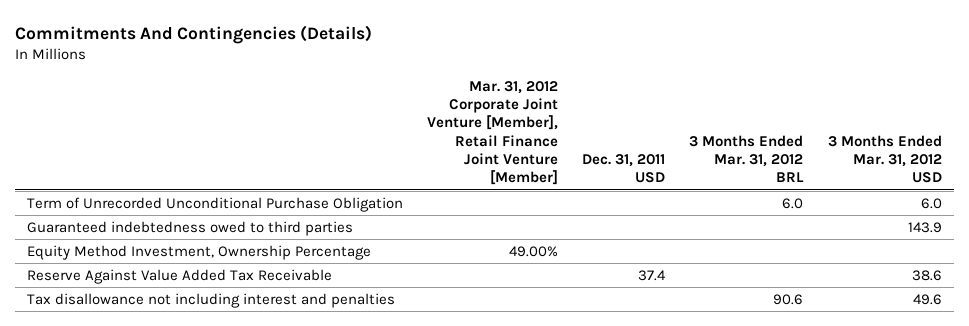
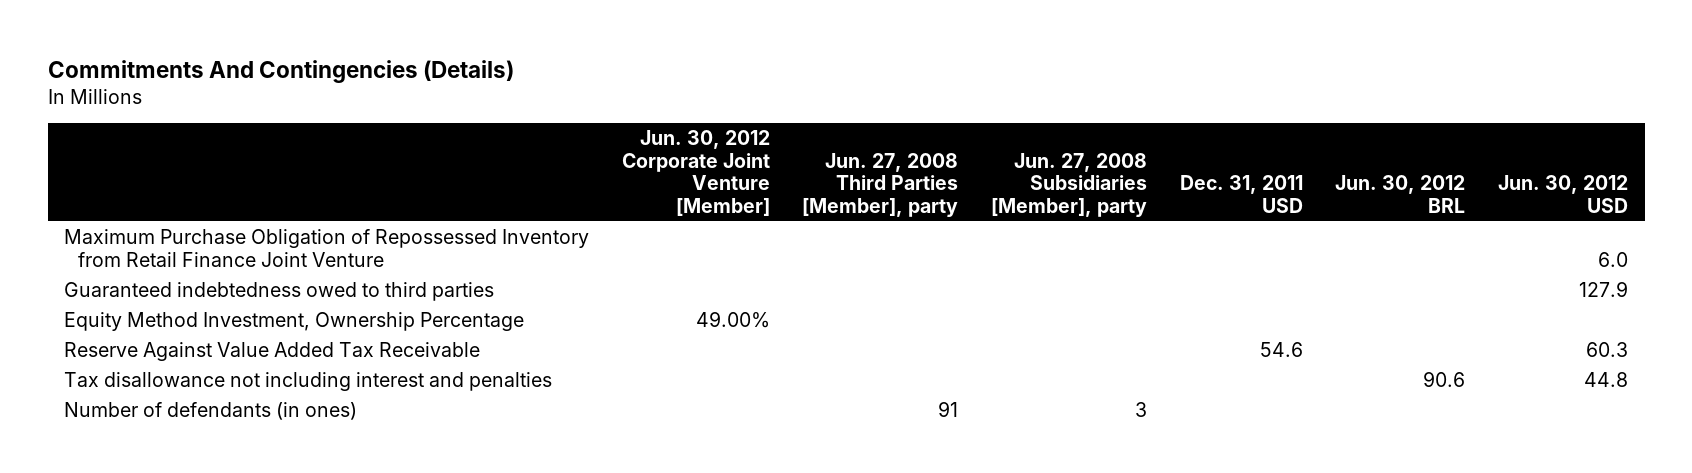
- | Mar. 31, 2012 Corporate Joint Venture [Member], Retail Finance Joint Venture [Member] | Dec. 31, 2011 USD | 3 Months Ended Mar. 31, 2012 BRL | 3 Months Ended Mar. 31, 2012 USD
+ | Jun. 30, 2012 Corporate Joint Venture [Member] | Jun. 27, 2008 Third Parties [Member], party | Jun. 27, 2008 Subsidiaries [Member], party | Dec. 31, 2011 USD | Jun. 30, 2012 BRL | Jun. 30, 2012 USD
- Term of Unrecorded Unconditional Purchase Obligation | | | 6.0 | 6.0
+ Maximum Purchase Obligation of Repossessed Inventory from Retail Finance Joint Venture | | | | | | 6.0
- Reserve Against Value Added Tax Receivable | | 37.4 | | 38.6
+ Reserve Against Value Added Tax Receivable | | | | 54.6 | | 60.3
+ Number of defendants (in ones) | | 91 | 3 | | |

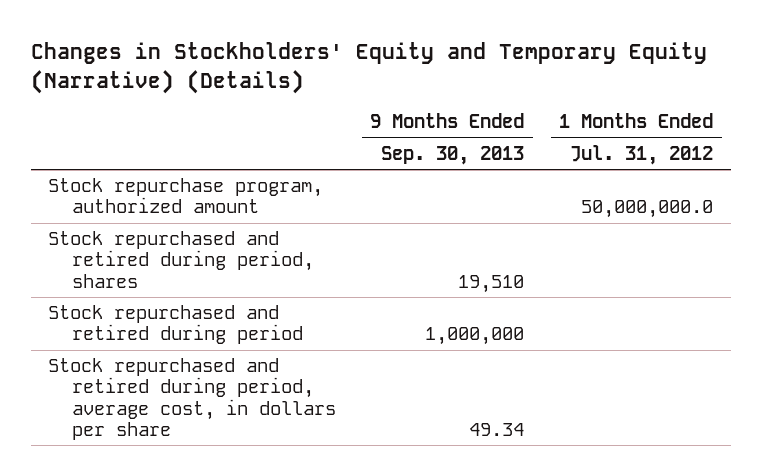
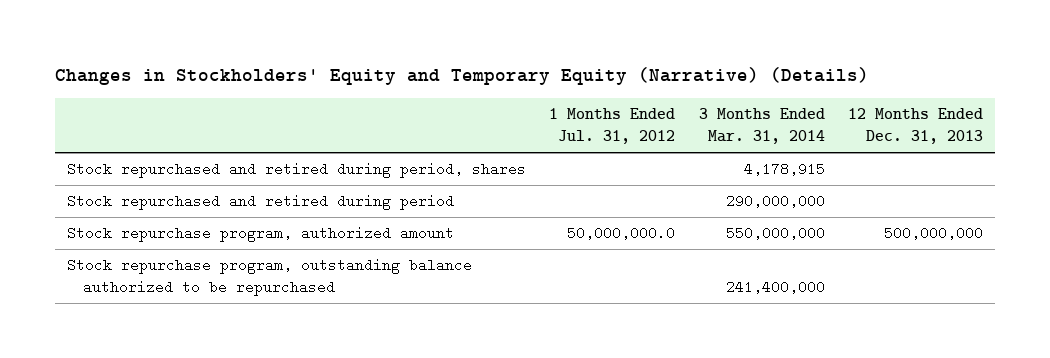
- | 9 Months Ended Sep. 30, 2013 | 1 Months Ended Jul. 31, 2012
+ | 1 Months Ended Jul. 31, 2012 | 3 Months Ended Mar. 31, 2014 | 12 Months Ended Dec. 31, 2013
- Stock repurchased and retired during period, average cost, in dollars per share | 49.34 |
moved down: Stock repurchase program, authorized amount | 50,000,000.0 | 550,000,000 | 500,000,000
+ Stock repurchase program, outstanding balance authorized to be repurchased | | 241,400,000 |

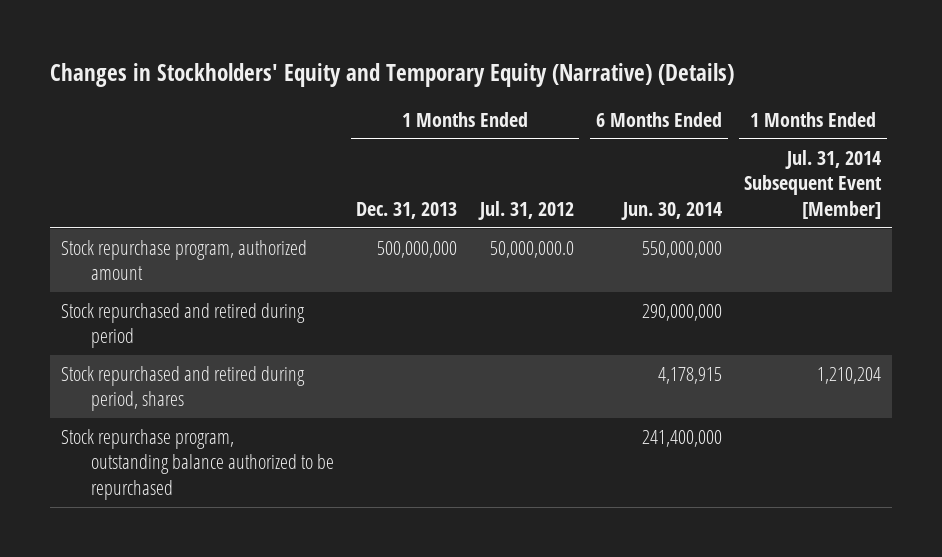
- | 1 Months Ended Jul. 31, 2012 | 3 Months Ended Mar. 31, 2014 | 12 Months Ended Dec. 31, 2013
+ | 1 Months Ended Dec. 31, 2013 | 1 Months Ended Jul. 31, 2012 | 6 Months Ended Jun. 30, 2014 | 1 Months Ended Jul. 31, 2014 Subsequent Event [Member]
moved down: Stock repurchased and retired during period | | | 290,000,000 |
moved down: Stock repurchased and retired during period, shares | | | 4,178,915 | 1,210,204

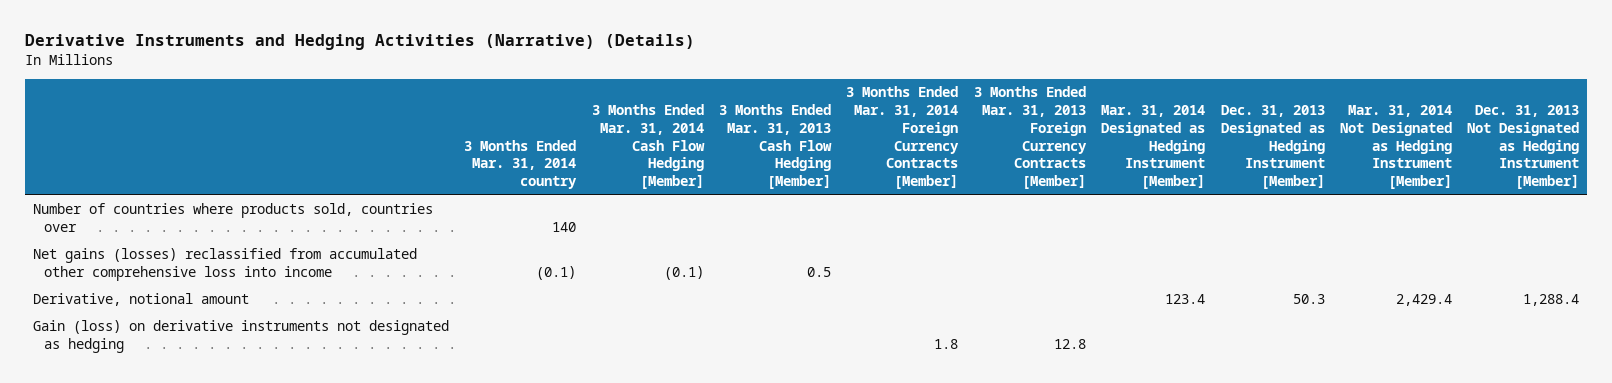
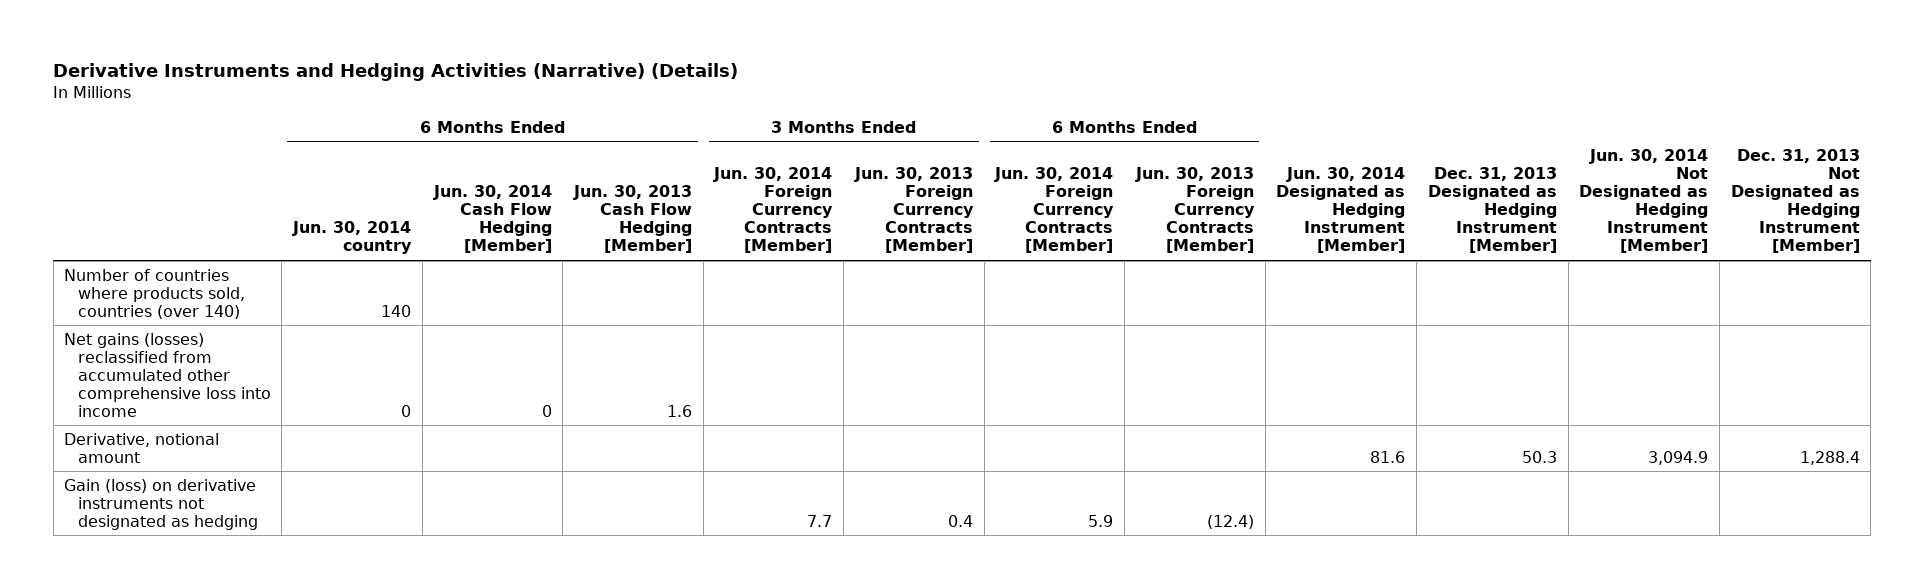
- | 3 Months Ended Mar. 31, 2014 country | 3 Months Ended Mar. 31, 2014 Cash Flow Hedging [Member] | 3 Months Ended Mar. 31, 2013 Cash Flow Hedging [Member] | 3 Months Ended Mar. 31, 2014 Foreign Currency Contracts [Member] | 3 Months Ended Mar. 31, 2013 Foreign Currency Contracts [Member] | Mar. 31, 2014 Designated as Hedging Instrument [Member] | Dec. 31, 2013 Designated as Hedging Instrument [Member] | Mar. 31, 2014 Not Designated as Hedging Instrument [Member] | Dec. 31, 2013 Not Designated as Hedging Instrument [Member]
+ | 6 Months Ended Jun. 30, 2014 country | 6 Months Ended Jun. 30, 2014 Cash Flow Hedging [Member] | 6 Months Ended Jun. 30, 2013 Cash Flow Hedging [Member] | 3 Months Ended Jun. 30, 2014 Foreign Currency Contracts [Member] | 3 Months Ended Jun. 30, 2013 Foreign Currency Contracts [Member] | 6 Months Ended Jun. 30, 2014 Foreign Currency Contracts [Member] | 6 Months Ended Jun. 30, 2013 Foreign Currency Contracts [Member] | Jun. 30, 2014 Designated as Hedging Instrument [Member] | Dec. 31, 2013 Designated as Hedging Instrument [Member] | Jun. 30, 2014 Not Designated as Hedging Instrument [Member] | Dec. 31, 2013 Not Designated as Hedging Instrument [Member]
- Number of countries where products sold, countries over | 140 | | | | | | | |
+ Number of countries where products sold, countries (over 140) | 140 | | | | | | | | | |

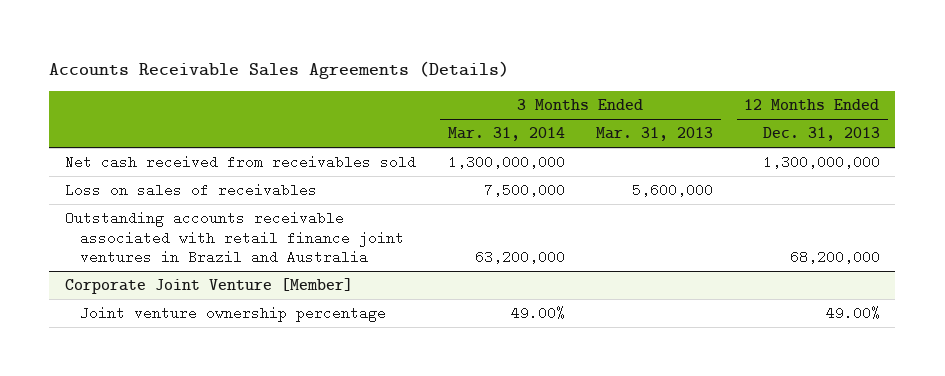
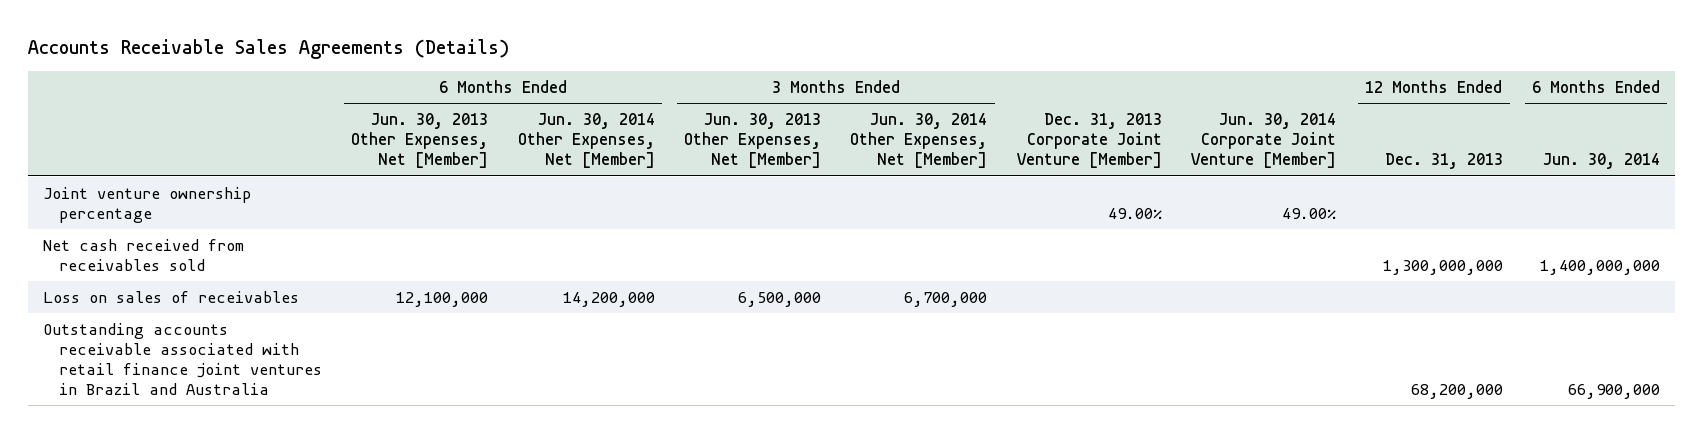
- | 3 Months Ended Mar. 31, 2014 | 3 Months Ended Mar. 31, 2013 | 12 Months Ended Dec. 31, 2013
+ | 6 Months Ended Jun. 30, 2013 Other Expenses, Net [Member] | 6 Months Ended Jun. 30, 2014 Other Expenses, Net [Member] | 3 Months Ended Jun. 30, 2013 Other Expenses, Net [Member] | 3 Months Ended Jun. 30, 2014 Other Expenses, Net [Member] | Dec. 31, 2013 Corporate Joint Venture [Member] | Jun. 30, 2014 Corporate Joint Venture [Member] | 12 Months Ended Dec. 31, 2013 | 6 Months Ended Jun. 30, 2014
+ Joint venture ownership percentage | | | | | 49.00% | 49.00% | |
- Corporate Joint Venture [Member]
- Joint venture ownership percentage | 49.00% | | 49.00%

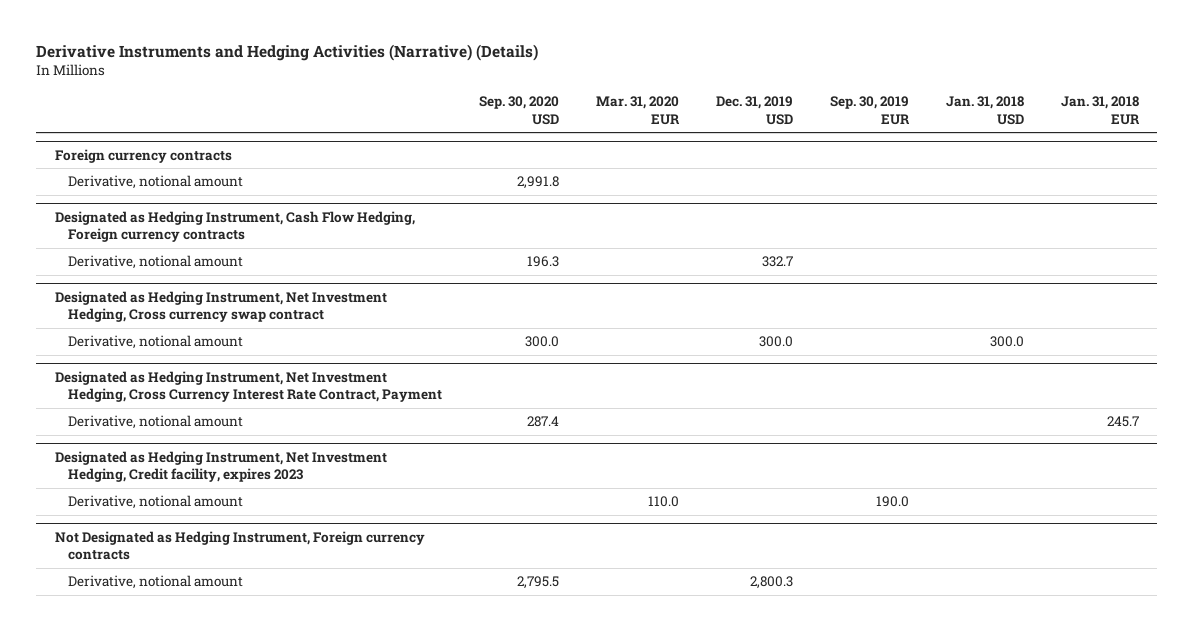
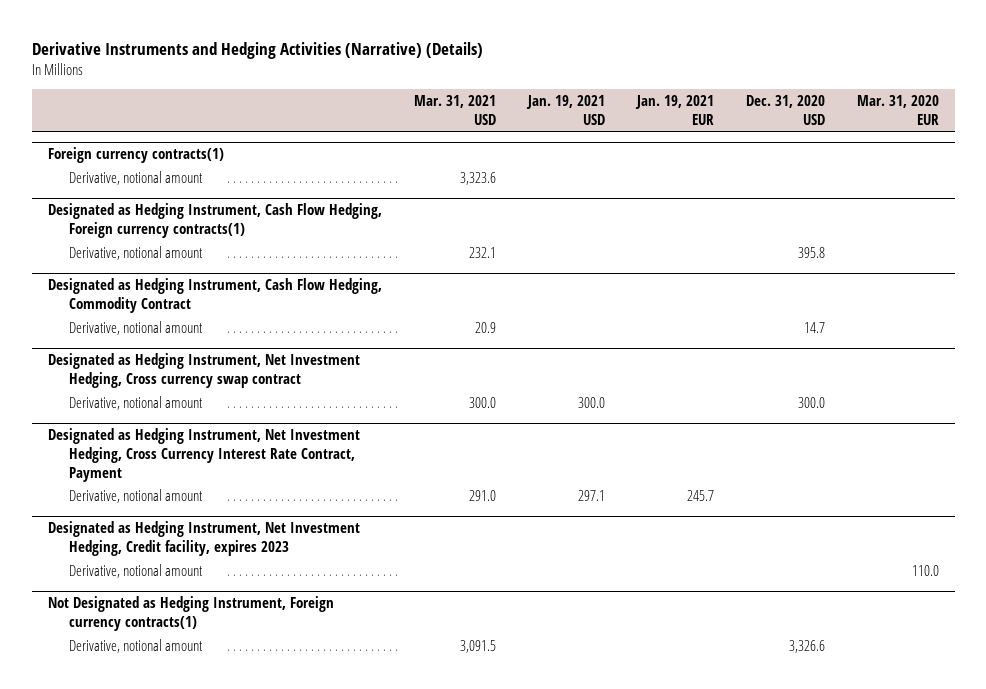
- | Sep. 30, 2020 USD | Mar. 31, 2020 EUR | Dec. 31, 2019 USD | Sep. 30, 2019 EUR | Jan. 31, 2018 USD | Jan. 31, 2018 EUR
+ | Mar. 31, 2021 USD | Jan. 19, 2021 USD | Jan. 19, 2021 EUR | Dec. 31, 2020 USD | Mar. 31, 2020 EUR
- Foreign currency contracts
+ Foreign currency contracts(1)
- Designated as Hedging Instrument, Cash Flow Hedging, Foreign currency contracts
+ Designated as Hedging Instrument, Cash Flow Hedging, Foreign currency contracts(1)
+ Designated as Hedging Instrument, Cash Flow Hedging, Commodity Contract
+ Derivative, notional amount | 20.9 | | | 14.7 |
- Not Designated as Hedging Instrument, Foreign currency contracts
+ Not Designated as Hedging Instrument, Foreign currency contracts(1)

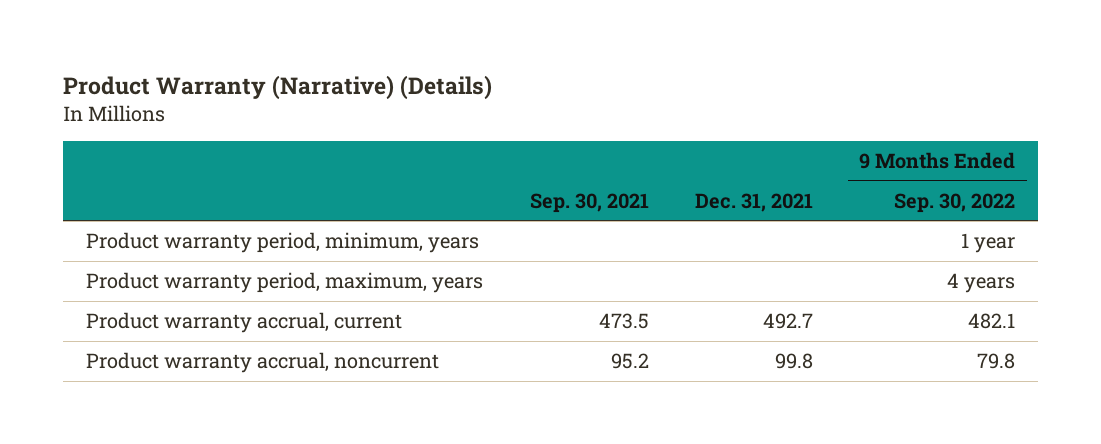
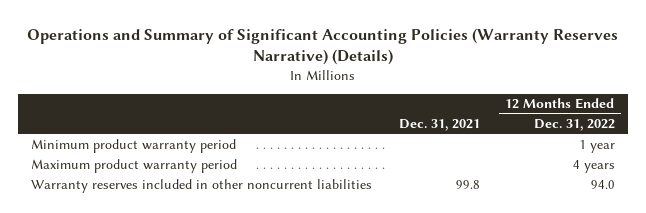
- Product Warranty (Narrative) (Details)
+ Operations and Summary of Significant Accounting Policies (Warranty Reserves Narrative) (Details)
- | Sep. 30, 2021 | Dec. 31, 2021 | 9 Months Ended Sep. 30, 2022
+ | Dec. 31, 2021 | 12 Months Ended Dec. 31, 2022
- Product warranty period, minimum, years | | | 1 year
- Product warranty period, maximum, years | | | 4 years
- Product warranty accrual, current | 473.5 | 492.7 | 482.1
- Product warranty accrual, noncurrent | 95.2 | 99.8 | 79.8
+ Minimum product warranty period | | 1 year
+ Maximum product warranty period | | 4 years
+ Warranty reserves included in other noncurrent liabilities | 99.8 | 94.0

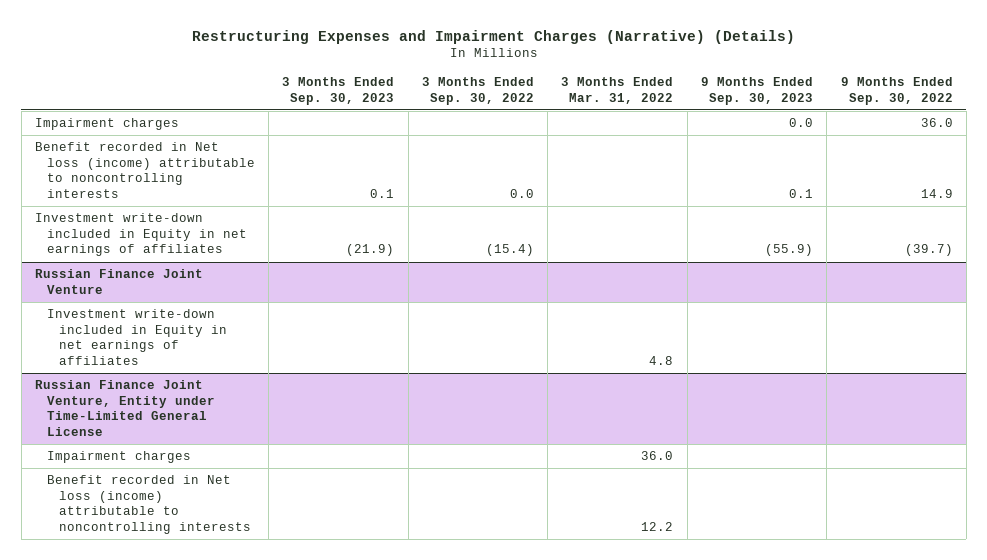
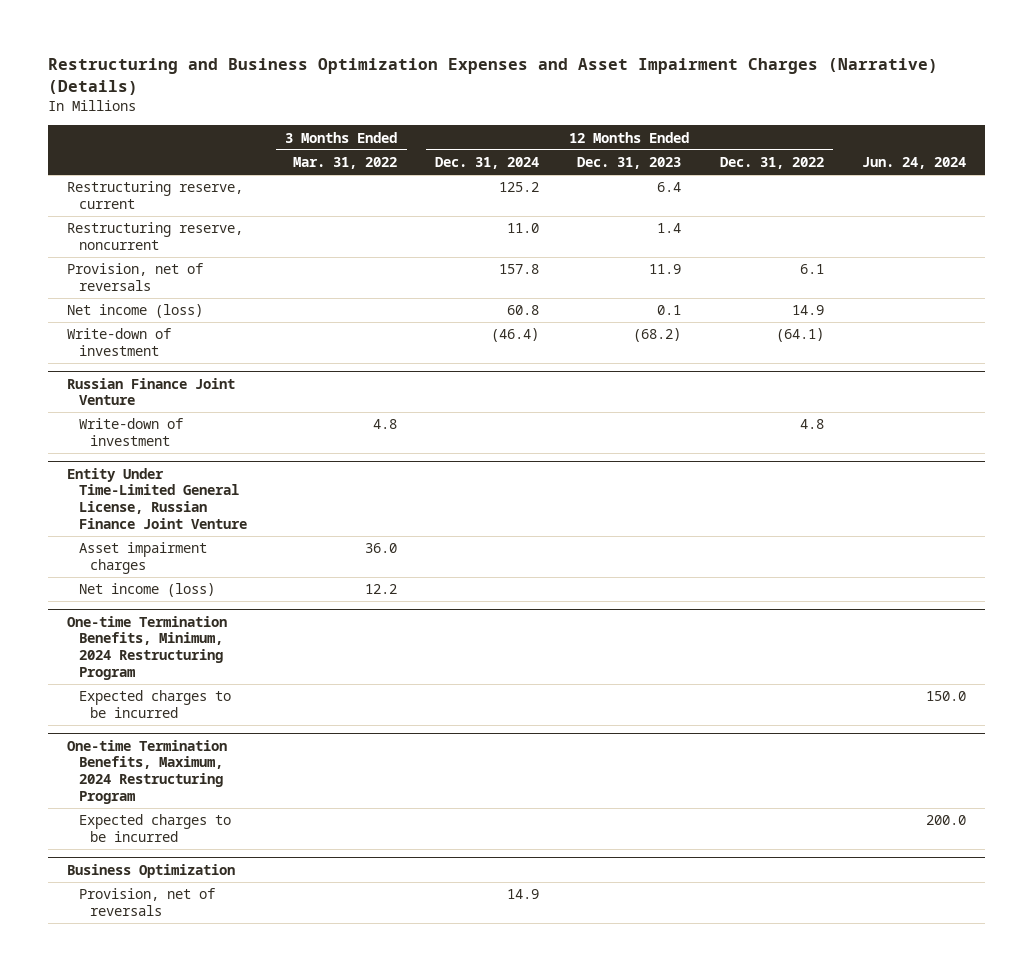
- Restructuring Expenses and Impairment Charges (Narrative) (Details)
+ Restructuring and Business Optimization Expenses and Asset Impairment Charges (Narrative) (Details)
- | 3 Months Ended Sep. 30, 2023 | 3 Months Ended Sep. 30, 2022 | 3 Months Ended Mar. 31, 2022 | 9 Months Ended Sep. 30, 2023 | 9 Months Ended Sep. 30, 2022
+ | 3 Months Ended Mar. 31, 2022 | 12 Months Ended Dec. 31, 2024 | 12 Months Ended Dec. 31, 2023 | 12 Months Ended Dec. 31, 2022 | Jun. 24, 2024
- Impairment charges | | | | 0.0 | 36.0
- Benefit recorded in Net loss (income) attributable to noncontrolling interests | 0.1 | 0.0 | | 0.1 | 14.9
- Investment write-down included in Equity in net earnings of affiliates | (21.9) | (15.4) | | (55.9) | (39.7)
+ Restructuring reserve, current | | 125.2 | 6.4 | |
+ Restructuring reserve, noncurrent | | 11.0 | 1.4 | |
+ Provision, net of reversals | | 157.8 | 11.9 | 6.1 |
+ Net income (loss) | | 60.8 | 0.1 | 14.9 |
+ Write-down of investment | | (46.4) | (68.2) | (64.1) |
@ Russian Finance Joint Venture
- Investment write-down included in Equity in net earnings of affiliates | | | 4.8 | |
- Russian Finance Joint Venture, Entity under Time-Limited General License
- Impairment charges | | | 36.0 | |
- Benefit recorded in Net loss (income) attributable to noncontrolling interests | | | 12.2 | |
@ Russian Finance Joint Venture
+ Write-down of investment | 4.8 | | | 4.8 |
+ Entity Under Time-Limited General License, Russian Finance Joint Venture
+ Asset impairment charges | 36.0 | | | |
+ Net income (loss) | 12.2 | | | |
+ One-time Termination Benefits, Minimum, 2024 Restructuring Program
+ Expected charges to be incurred | | | | | 150.0
+ One-time Termination Benefits, Maximum, 2024 Restructuring Program
+ Expected charges to be incurred | | | | | 200.0
+ Business Optimization
+ Provision, net of reversals | | 14.9 | | |

